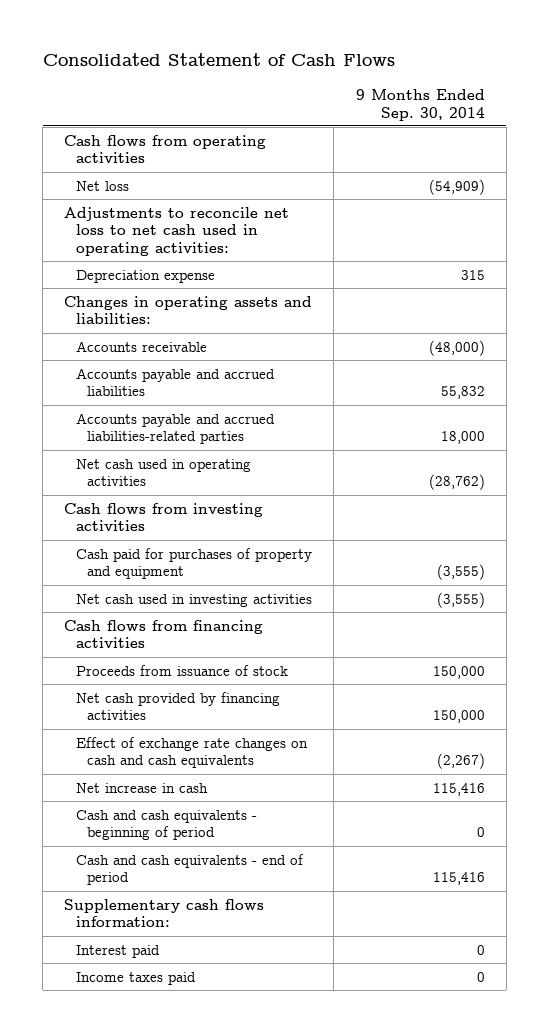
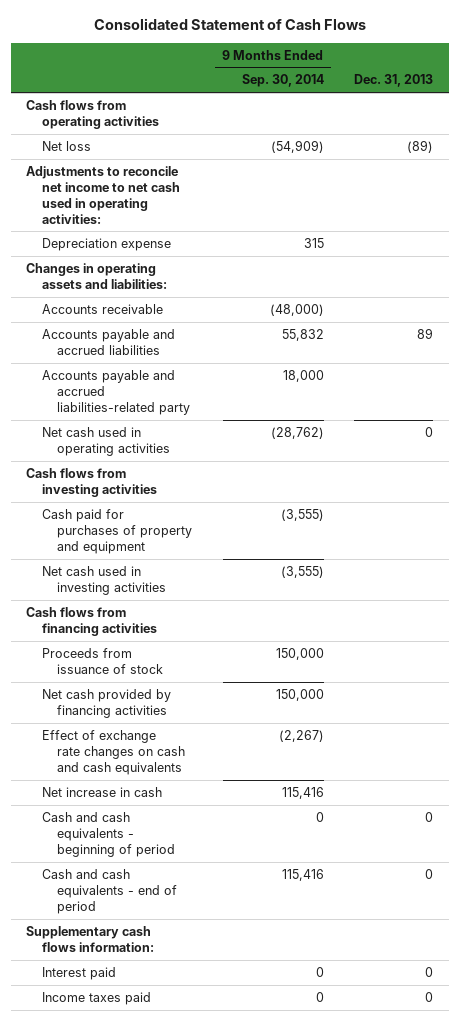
- | 9 Months Ended Sep. 30, 2014
+ | 9 Months Ended Sep. 30, 2014 | Dec. 31, 2013
- Adjustments to reconcile net loss to net cash used in operating activities:
+ Adjustments to reconcile net income to net cash used in operating activities:
- Accounts payable and accrued liabilities-related parties | 18,000
+ Accounts payable and accrued liabilities-related party | 18,000 |

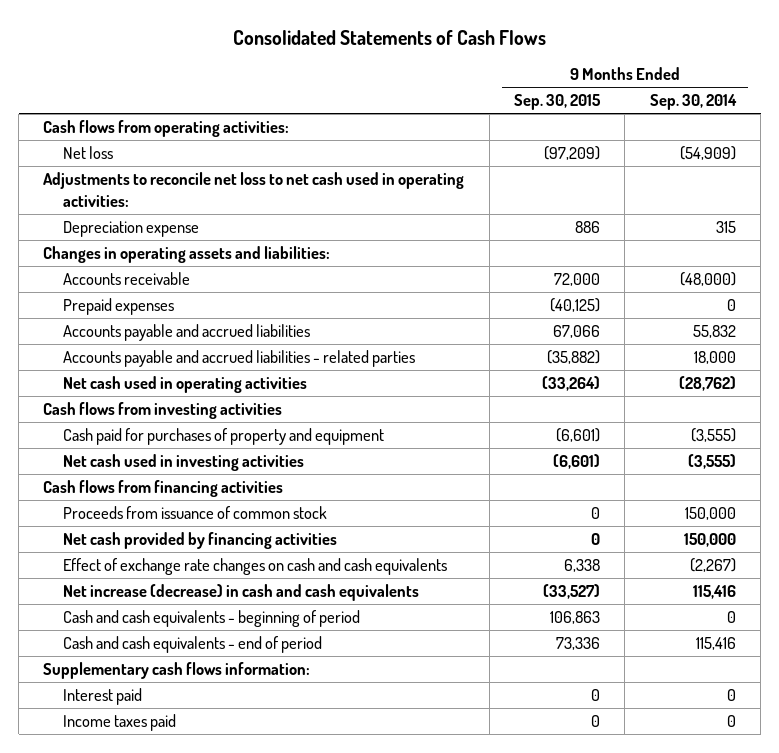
- Consolidated Statement of Cash Flows
+ Consolidated Statements of Cash Flows
- | 9 Months Ended Sep. 30, 2014 | Dec. 31, 2013
+ | 9 Months Ended Sep. 30, 2015 | 9 Months Ended Sep. 30, 2014
- Cash flows from operating activities
+ Cash flows from operating activities:
- Adjustments to reconcile net income to net cash used in operating activities:
+ Adjustments to reconcile net loss to net cash used in operating activities:
+ Prepaid expenses | (40,125) | 0
- Accounts payable and accrued liabilities-related party | 18,000 |
+ Accounts payable and accrued liabilities - related parties | (35,882) | 18,000
- Proceeds from issuance of stock | 150,000 |
+ Proceeds from issuance of common stock | 0 | 150,000
- Net increase in cash | 115,416 |
+ Net increase (decrease) in cash and cash equivalents | (33,527) | 115,416

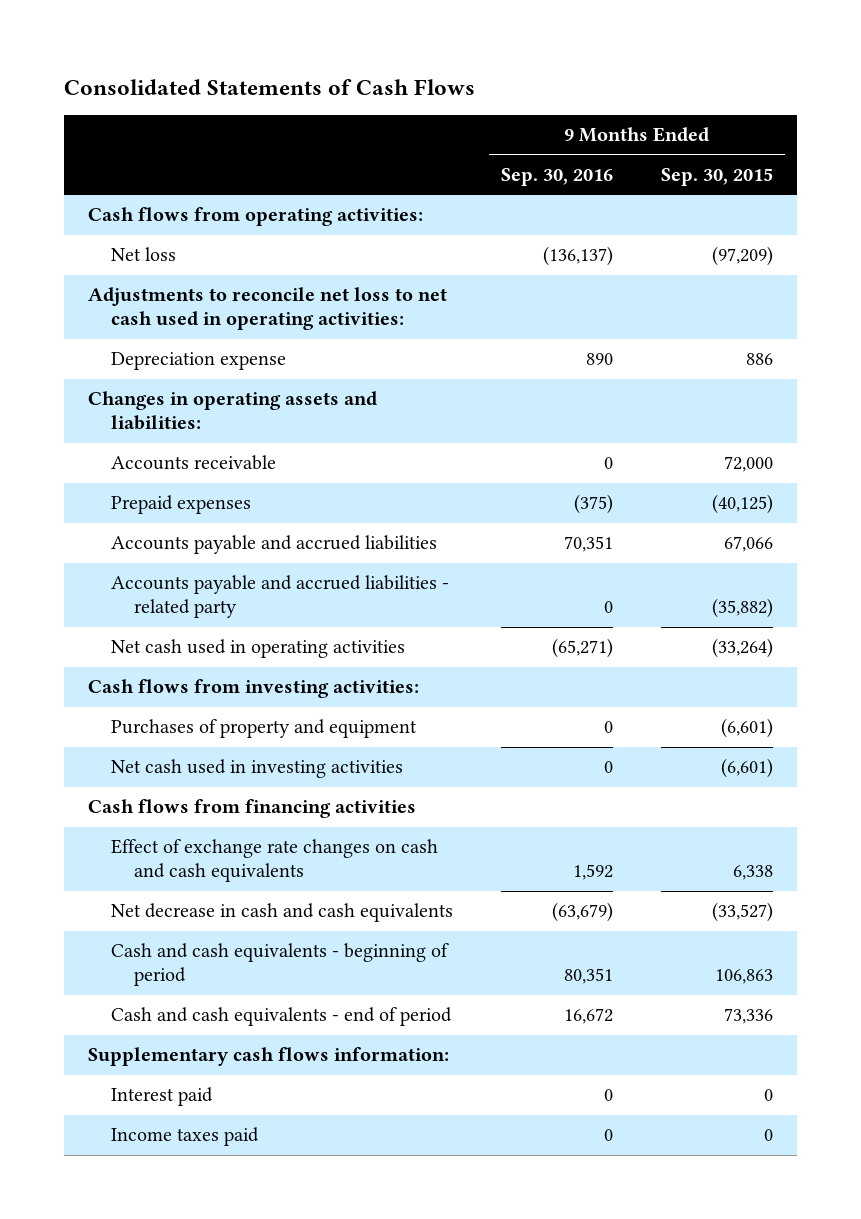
- | 9 Months Ended Sep. 30, 2015 | 9 Months Ended Sep. 30, 2014
+ | 9 Months Ended Sep. 30, 2016 | 9 Months Ended Sep. 30, 2015
- Accounts payable and accrued liabilities - related parties | (35,882) | 18,000
+ Accounts payable and accrued liabilities - related party | 0 | (35,882)
- Cash flows from investing activities
- Cash paid for purchases of property and equipment | (6,601) | (3,555)
+ Cash flows from investing activities:
+ Purchases of property and equipment | 0 | (6,601)
- Proceeds from issuance of common stock | 0 | 150,000
- Net cash provided by financing activities | 0 | 150,000
- Net increase (decrease) in cash and cash equivalents | (33,527) | 115,416
+ Net decrease in cash and cash equivalents | (63,679) | (33,527)

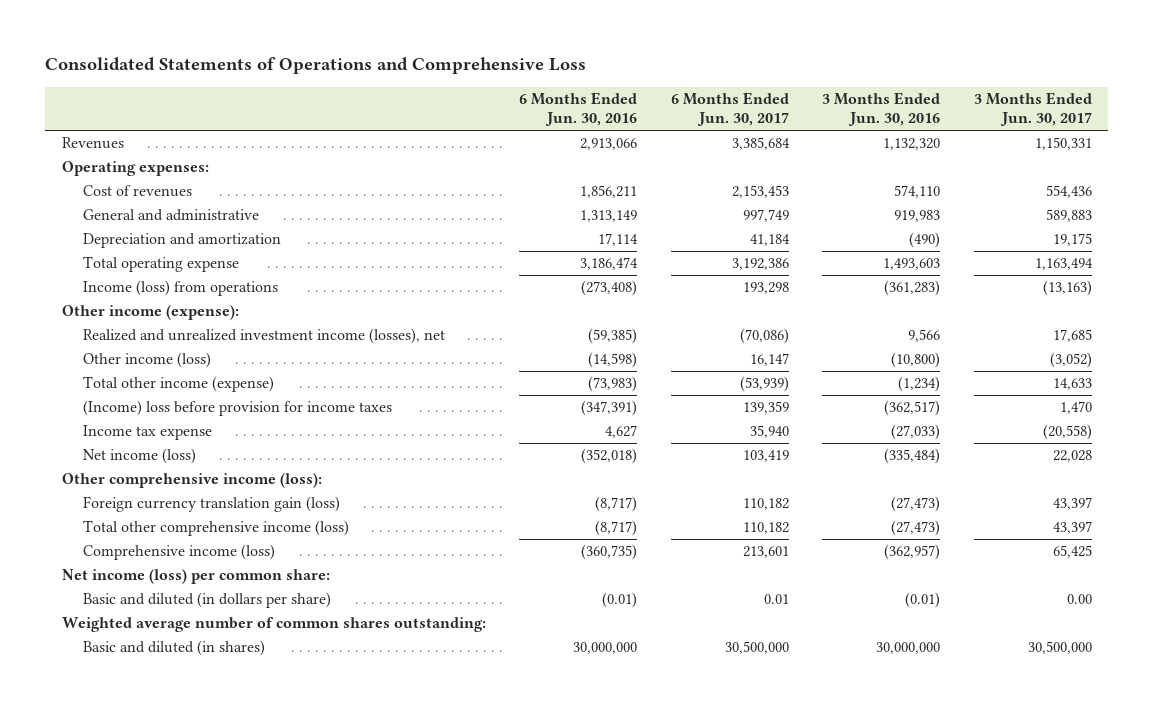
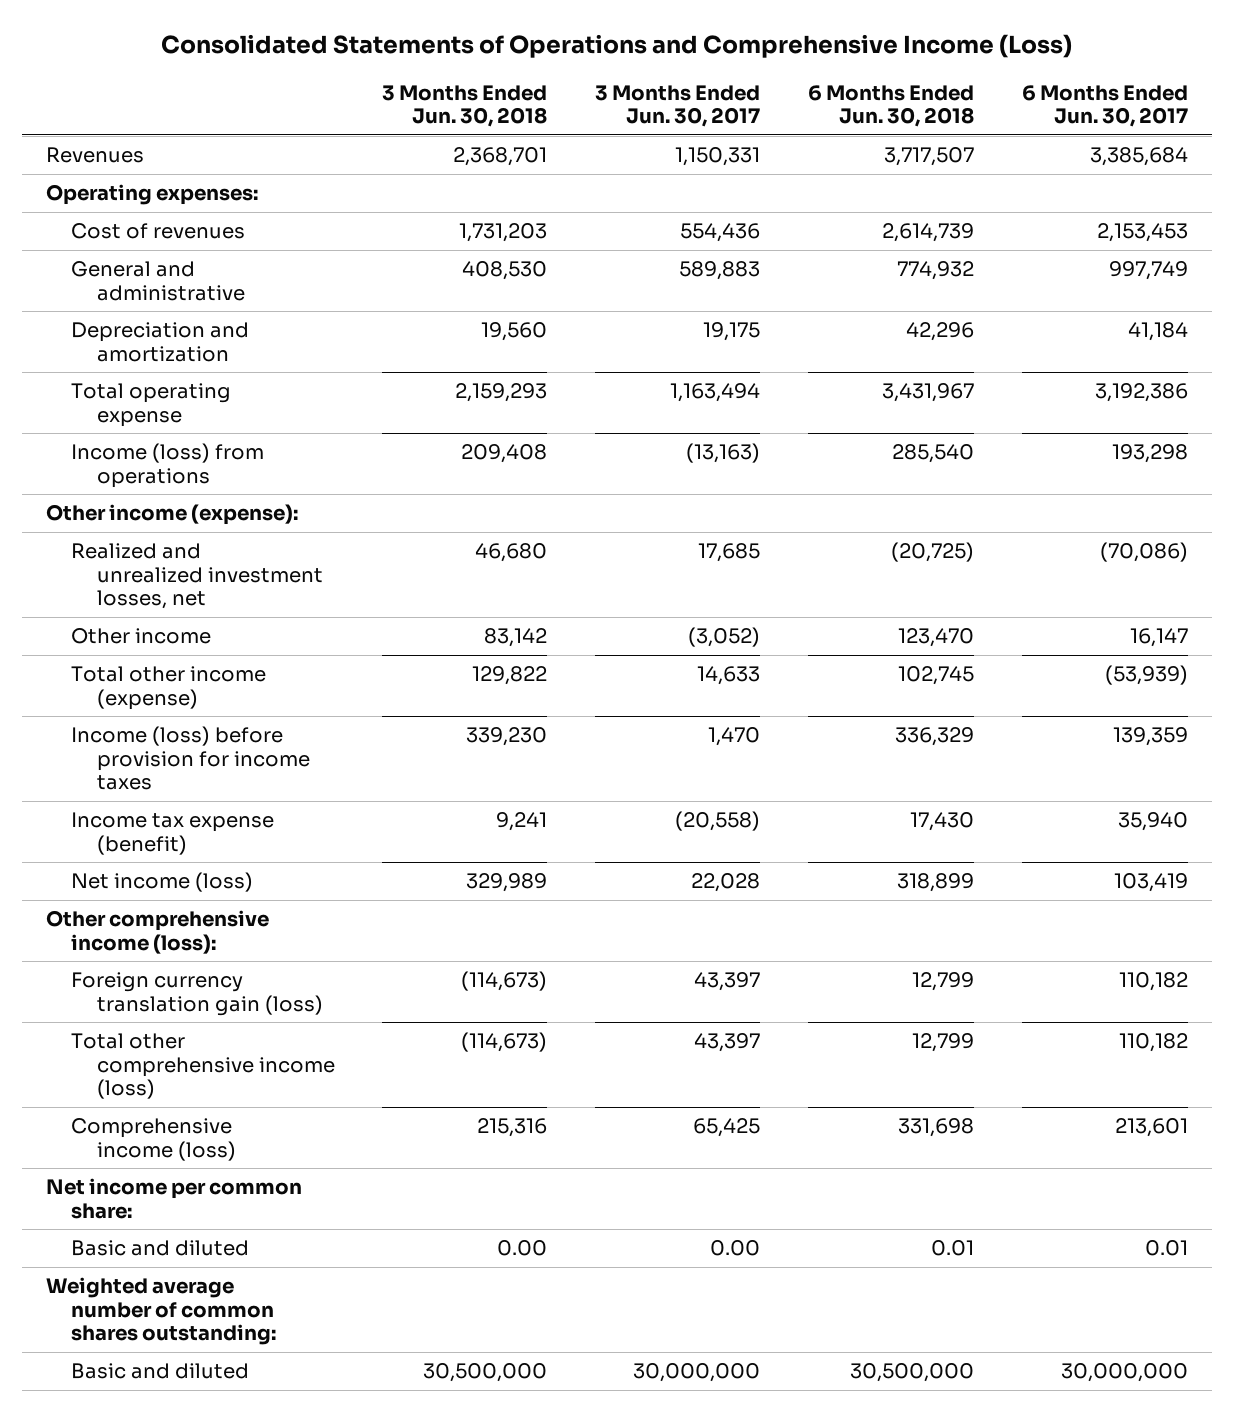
- Consolidated Statements of Operations and Comprehensive Loss
+ Consolidated Statements of Operations and Comprehensive Income (Loss)
- | 6 Months Ended Jun. 30, 2016 | 6 Months Ended Jun. 30, 2017 | 3 Months Ended Jun. 30, 2016 | 3 Months Ended Jun. 30, 2017
+ | 3 Months Ended Jun. 30, 2018 | 3 Months Ended Jun. 30, 2017 | 6 Months Ended Jun. 30, 2018 | 6 Months Ended Jun. 30, 2017
- Realized and unrealized investment income (losses), net | (59,385) | (70,086) | 9,566 | 17,685
- Other income (loss) | (14,598) | 16,147 | (10,800) | (3,052)
+ Realized and unrealized investment losses, net | 46,680 | 17,685 | (20,725) | (70,086)
+ Other income | 83,142 | (3,052) | 123,470 | 16,147
- (Income) loss before provision for income taxes | (347,391) | 139,359 | (362,517) | 1,470
- Income tax expense | 4,627 | 35,940 | (27,033) | (20,558)
+ Income (loss) before provision for income taxes | 339,230 | 1,470 | 336,329 | 139,359
+ Income tax expense (benefit) | 9,241 | (20,558) | 17,430 | 35,940
- Net income (loss) per common share:
- Basic and diluted (in dollars per share) | (0.01) | 0.01 | (0.01) | 0.00
+ Net income per common share:
+ Basic and diluted | 0.00 | 0.00 | 0.01 | 0.01
- Basic and diluted (in shares) | 30,000,000 | 30,500,000 | 30,000,000 | 30,500,000
+ Basic and diluted | 30,500,000 | 30,000,000 | 30,500,000 | 30,000,000

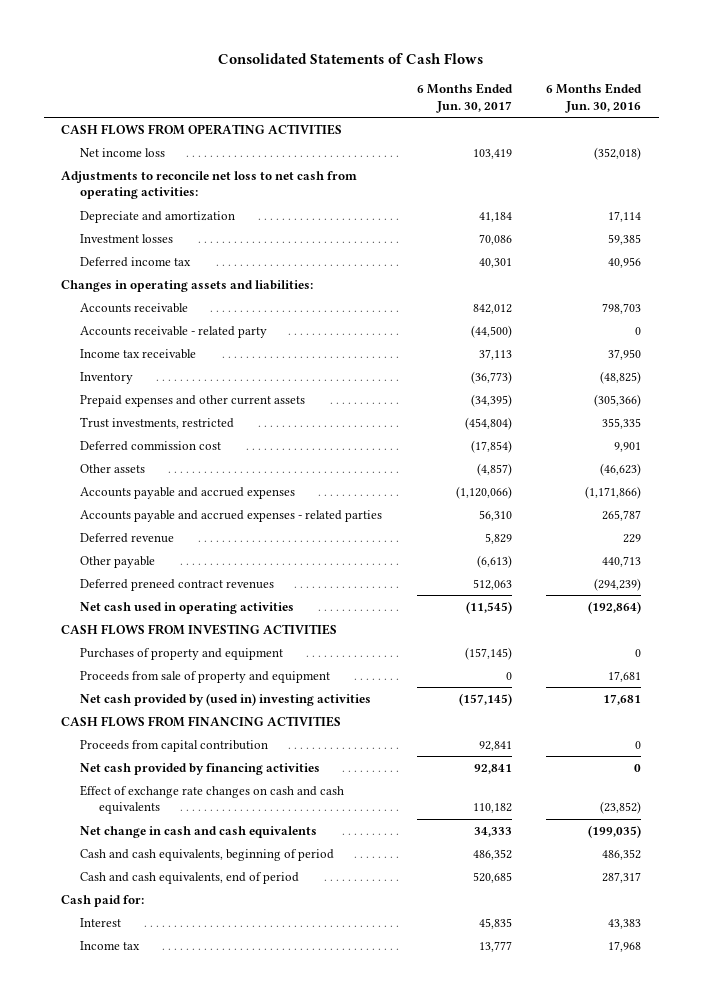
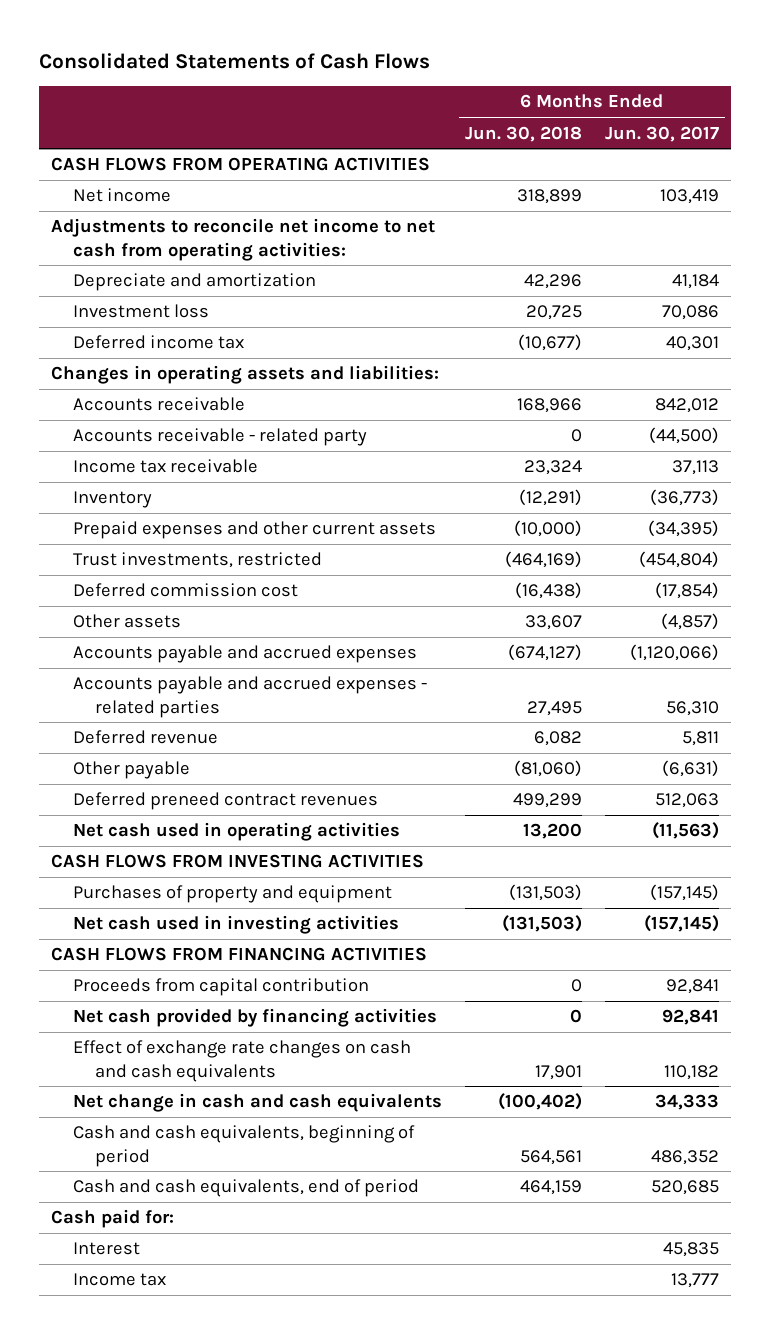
- | 6 Months Ended Jun. 30, 2017 | 6 Months Ended Jun. 30, 2016
+ | 6 Months Ended Jun. 30, 2018 | 6 Months Ended Jun. 30, 2017
- Net income loss | 103,419 | (352,018)
- Adjustments to reconcile net loss to net cash from operating activities:
+ Net income | 318,899 | 103,419
+ Adjustments to reconcile net income to net cash from operating activities:
- Investment losses | 70,086 | 59,385
+ Investment loss | 20,725 | 70,086
- Deferred revenue | 5,829 | 229
- Other payable | (6,613) | 440,713
+ Deferred revenue | 6,082 | 5,811
+ Other payable | (81,060) | (6,631)
- Net cash used in operating activities | (11,545) | (192,864)
+ Net cash used in operating activities | 13,200 | (11,563)
- Proceeds from sale of property and equipment | 0 | 17,681
- Net cash provided by (used in) investing activities | (157,145) | 17,681
+ Net cash used in investing activities | (131,503) | (157,145)

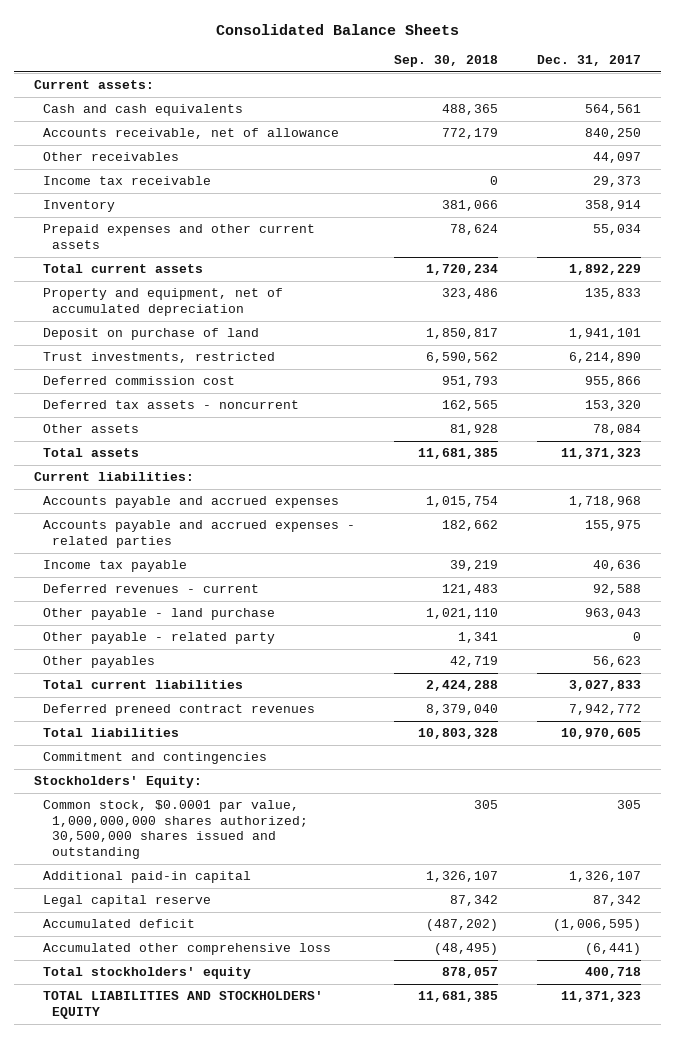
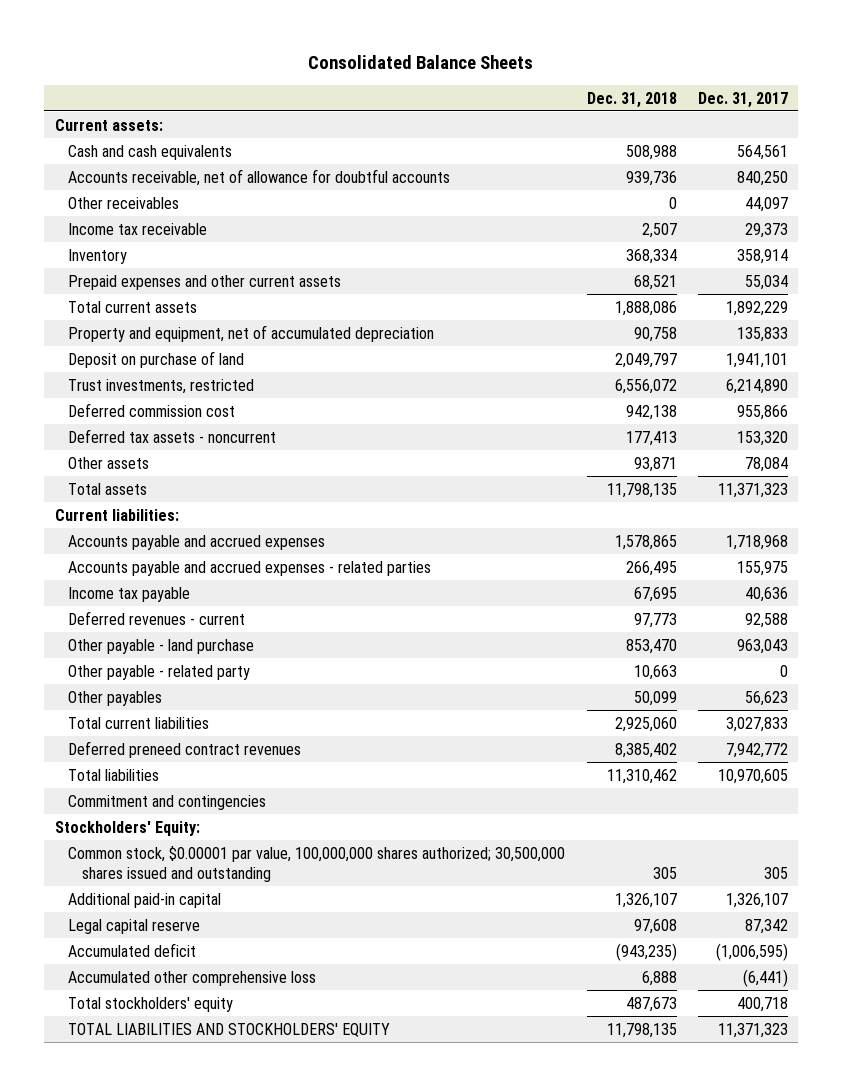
- | Sep. 30, 2018 | Dec. 31, 2017
+ | Dec. 31, 2018 | Dec. 31, 2017
- Accounts receivable, net of allowance | 772,179 | 840,250
+ Accounts receivable, net of allowance for doubtful accounts | 939,736 | 840,250
- Common stock, $0.0001 par value, 1,000,000,000 shares authorized; 30,500,000 shares issued and outstanding | 305 | 305
+ Common stock, $0.00001 par value, 100,000,000 shares authorized; 30,500,000 shares issued and outstanding | 305 | 305

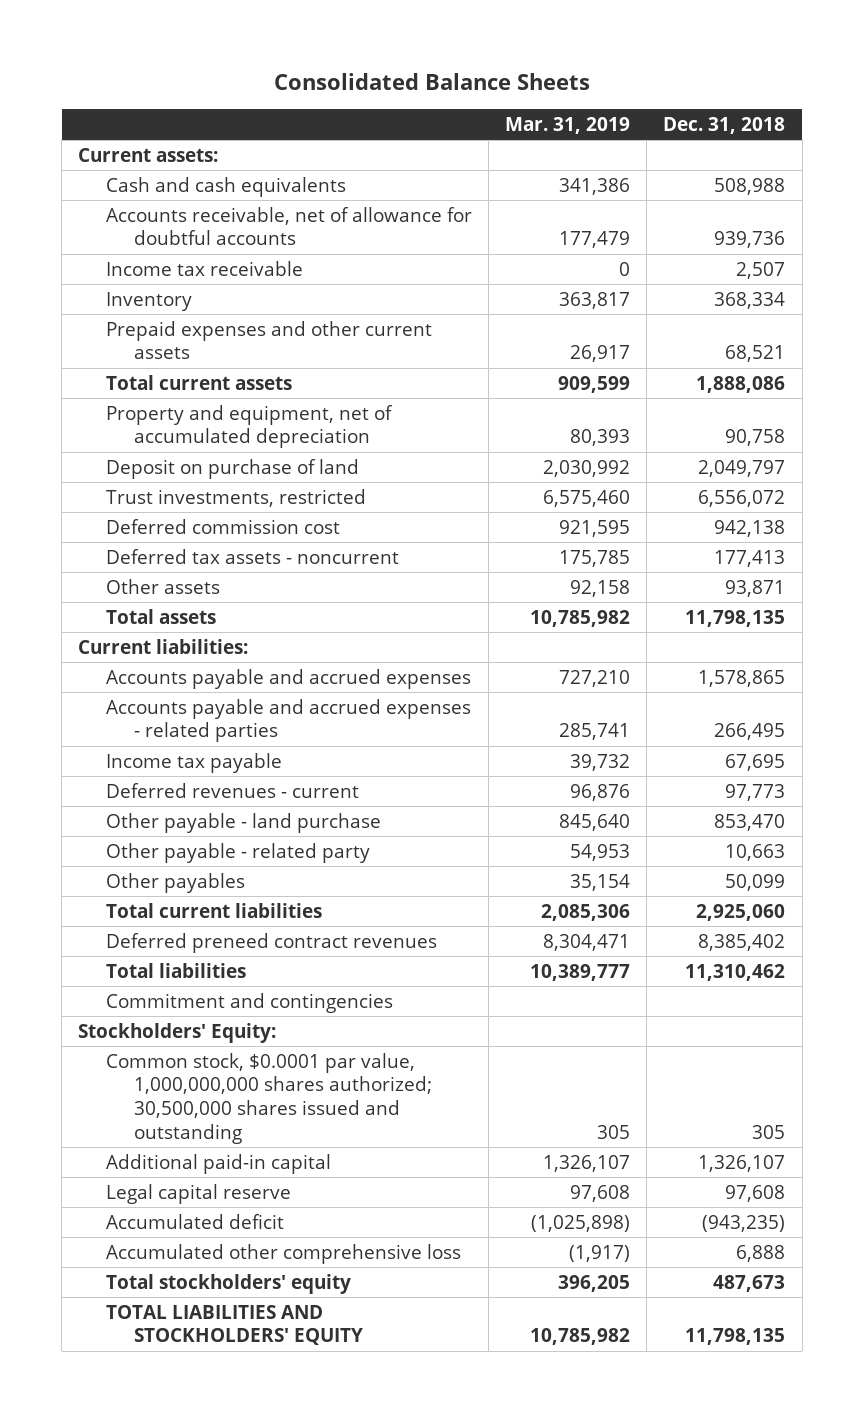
- | Dec. 31, 2018 | Dec. 31, 2017
+ | Mar. 31, 2019 | Dec. 31, 2018
- Other receivables | 0 | 44,097
- Common stock, $0.00001 par value, 100,000,000 shares authorized; 30,500,000 shares issued and outstanding | 305 | 305
+ Common stock, $0.0001 par value, 1,000,000,000 shares authorized; 30,500,000 shares issued and outstanding | 305 | 305

